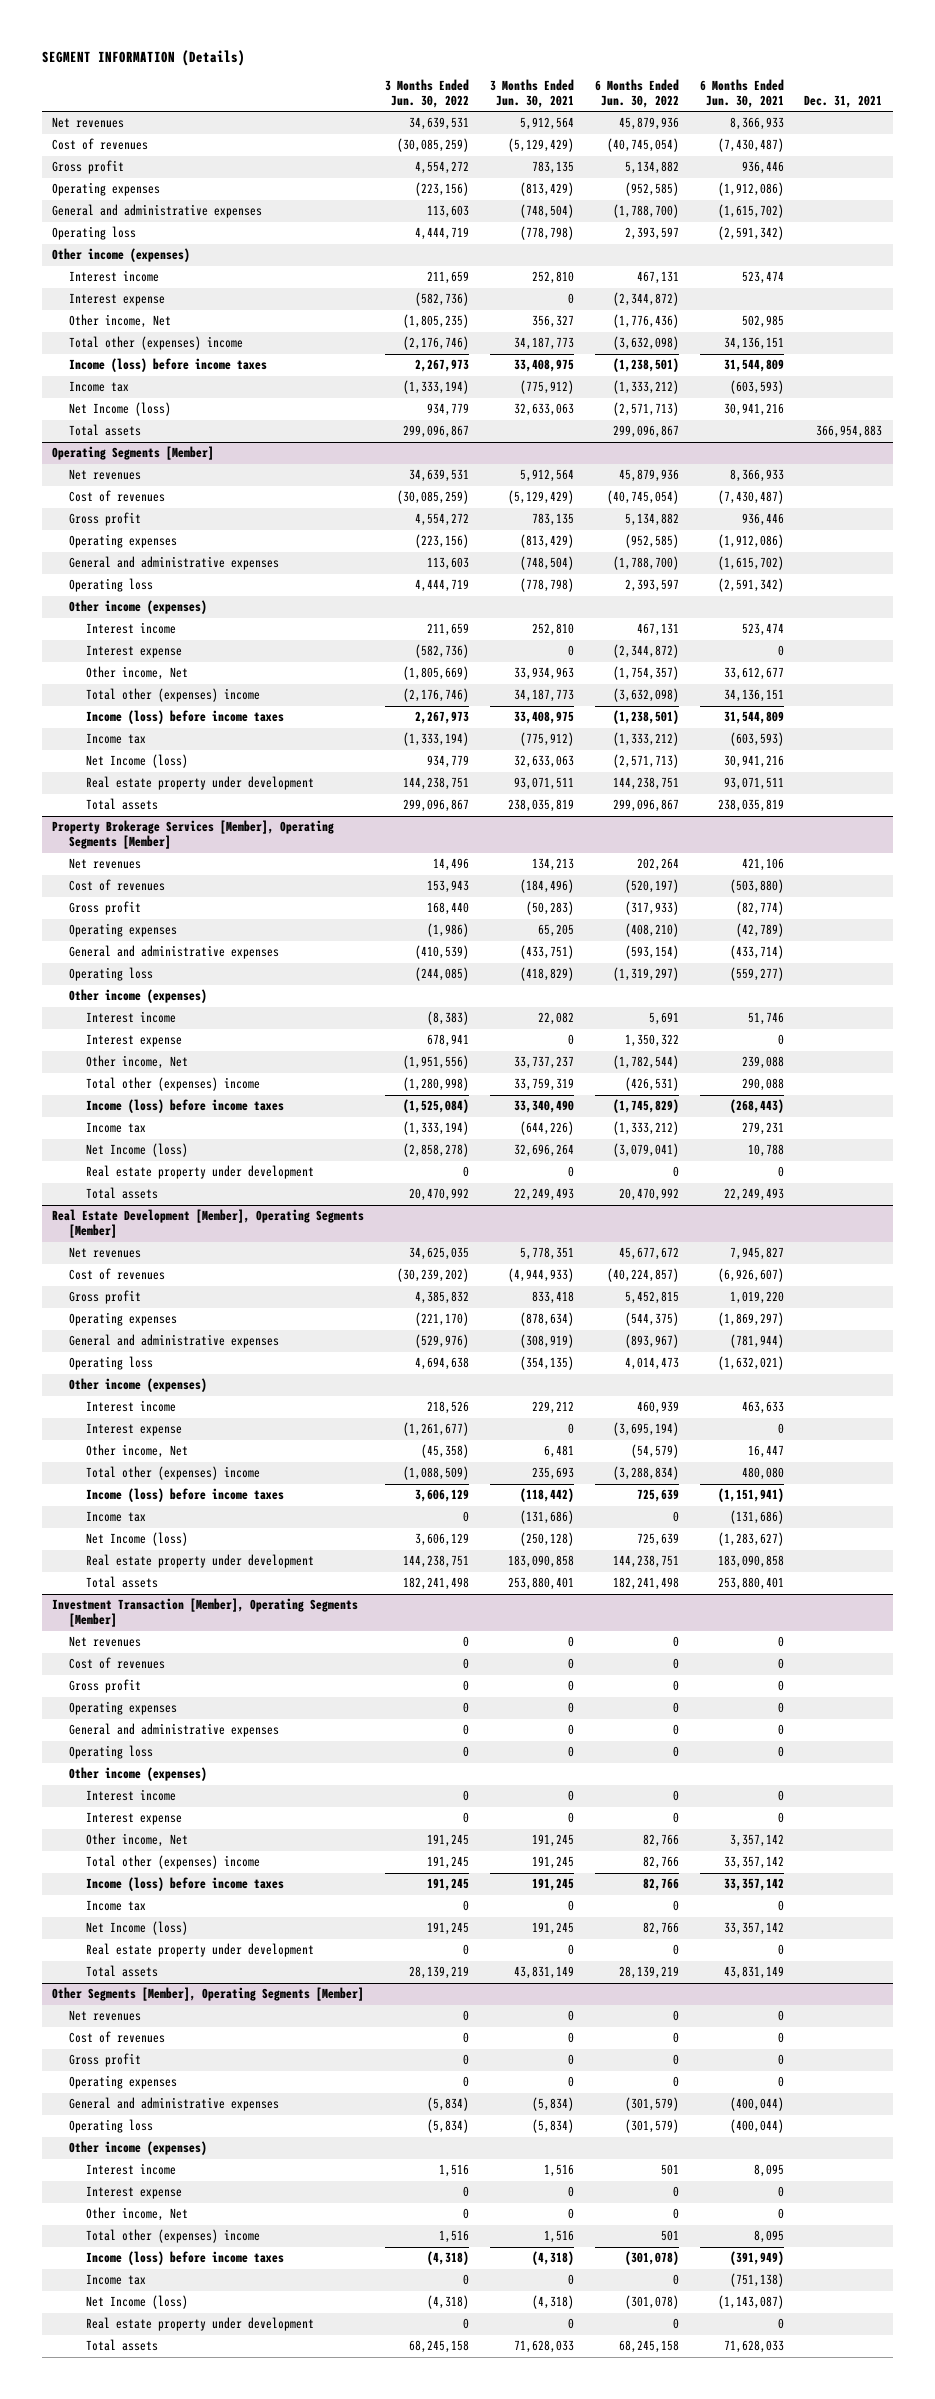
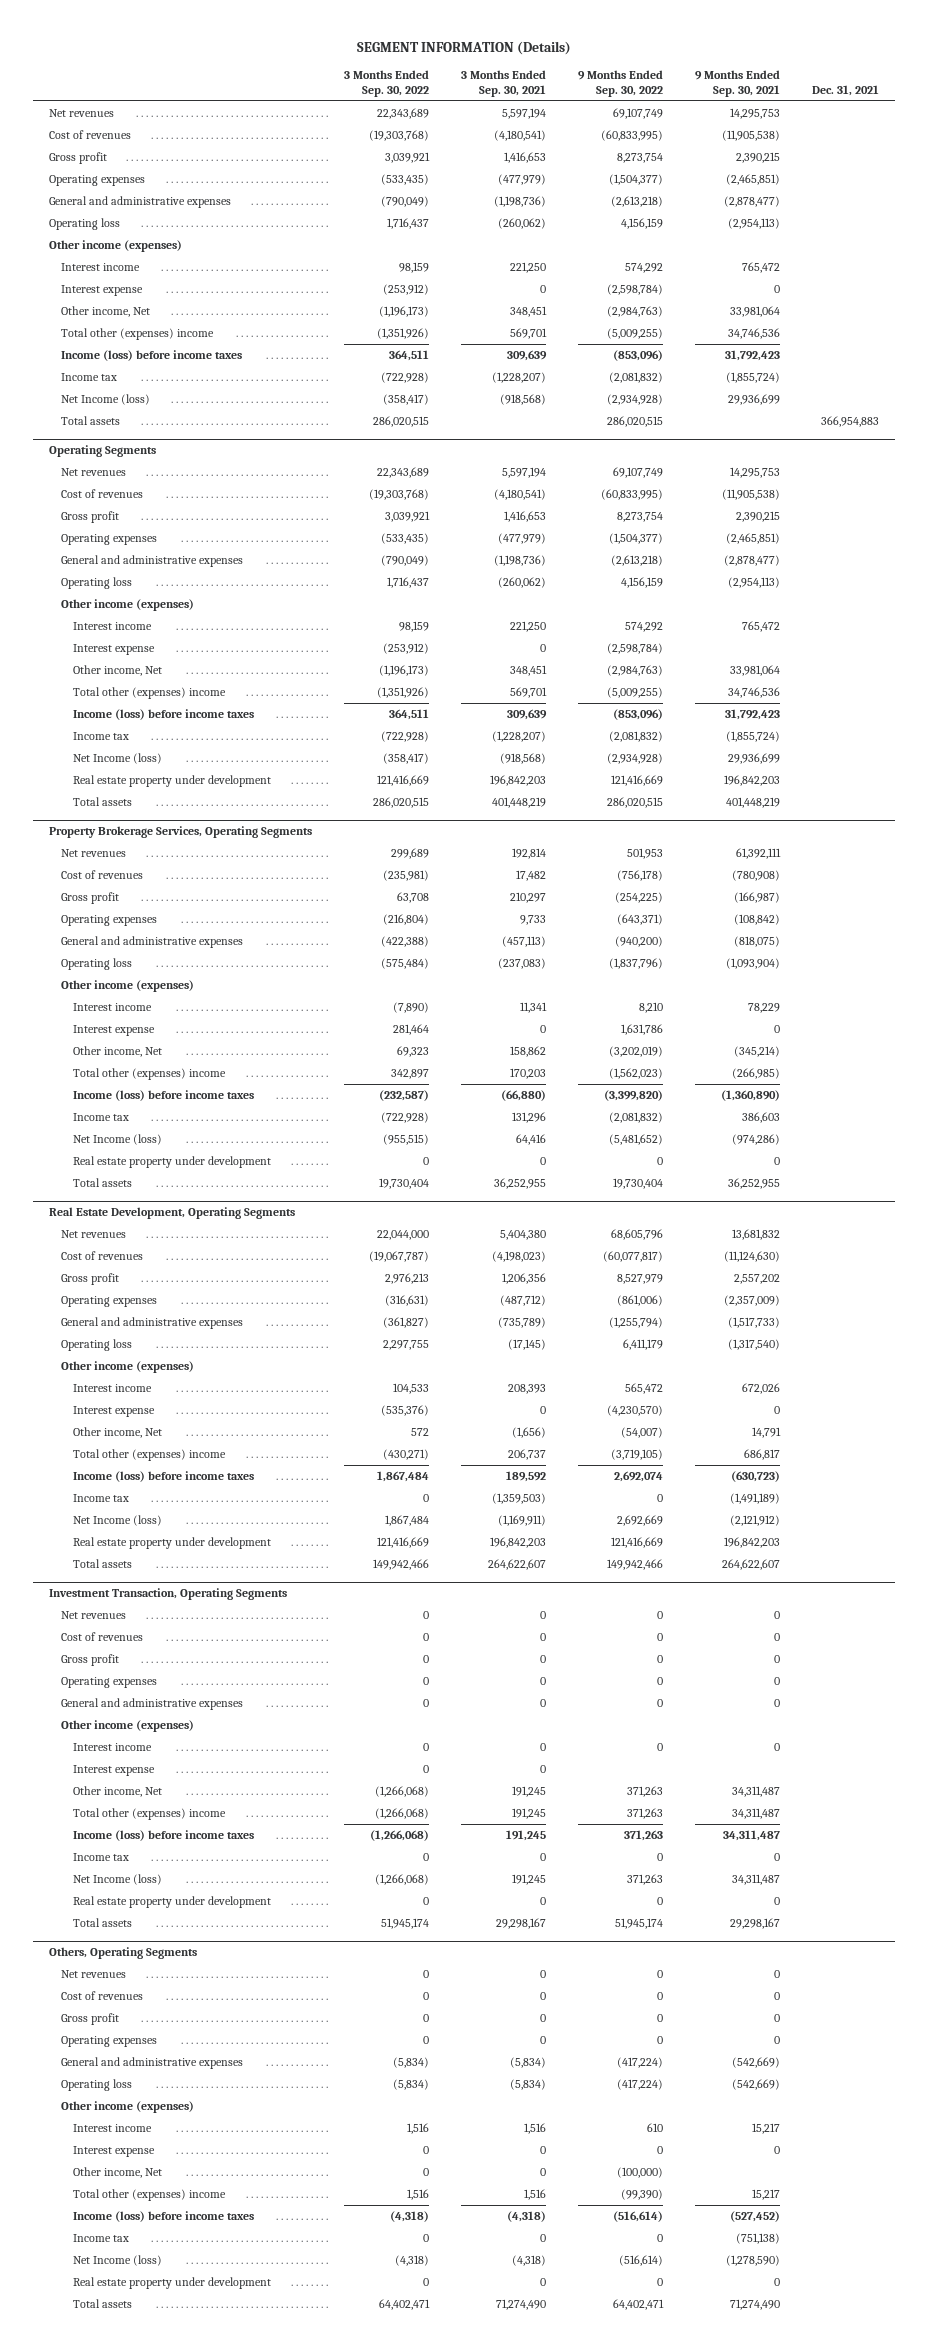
- | 3 Months Ended Jun. 30, 2022 | 3 Months Ended Jun. 30, 2021 | 6 Months Ended Jun. 30, 2022 | 6 Months Ended Jun. 30, 2021 | Dec. 31, 2021
+ | 3 Months Ended Sep. 30, 2022 | 3 Months Ended Sep. 30, 2021 | 9 Months Ended Sep. 30, 2022 | 9 Months Ended Sep. 30, 2021 | Dec. 31, 2021
- Operating Segments [Member]
+ Operating Segments
- Property Brokerage Services [Member], Operating Segments [Member]
+ Property Brokerage Services, Operating Segments
- Real Estate Development [Member], Operating Segments [Member]
+ Real Estate Development, Operating Segments
- Investment Transaction [Member], Operating Segments [Member]
+ Investment Transaction, Operating Segments
- Operating loss | 0 | 0 | 0 | 0 |
- Other Segments [Member], Operating Segments [Member]
+ Others, Operating Segments

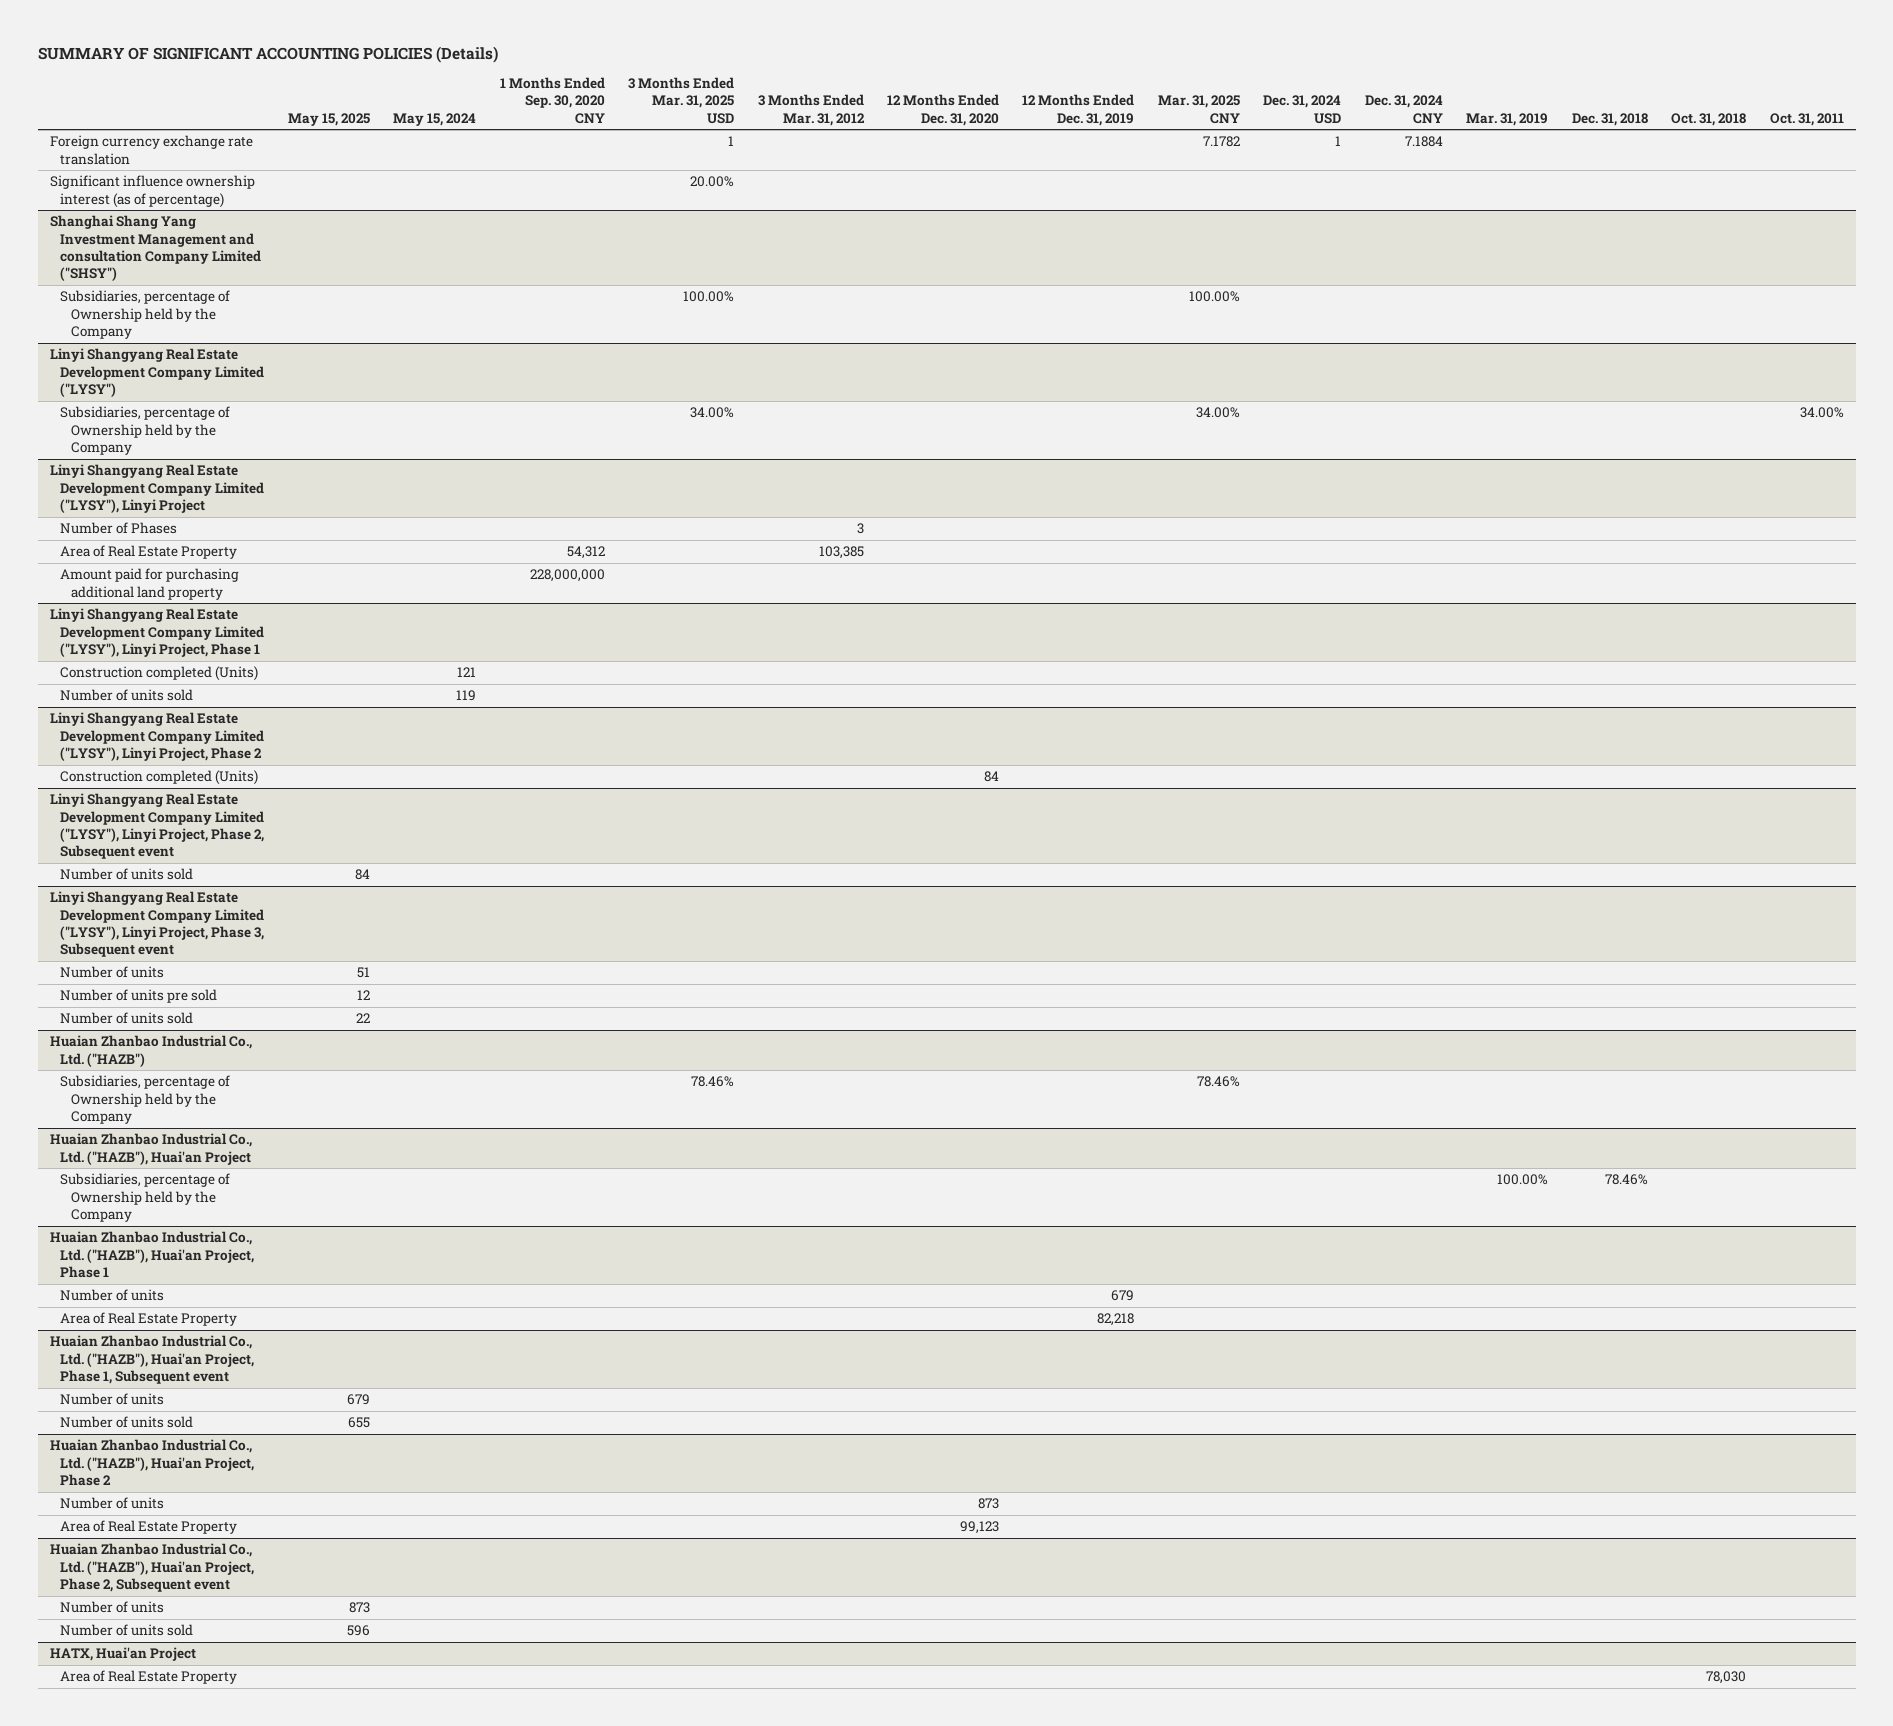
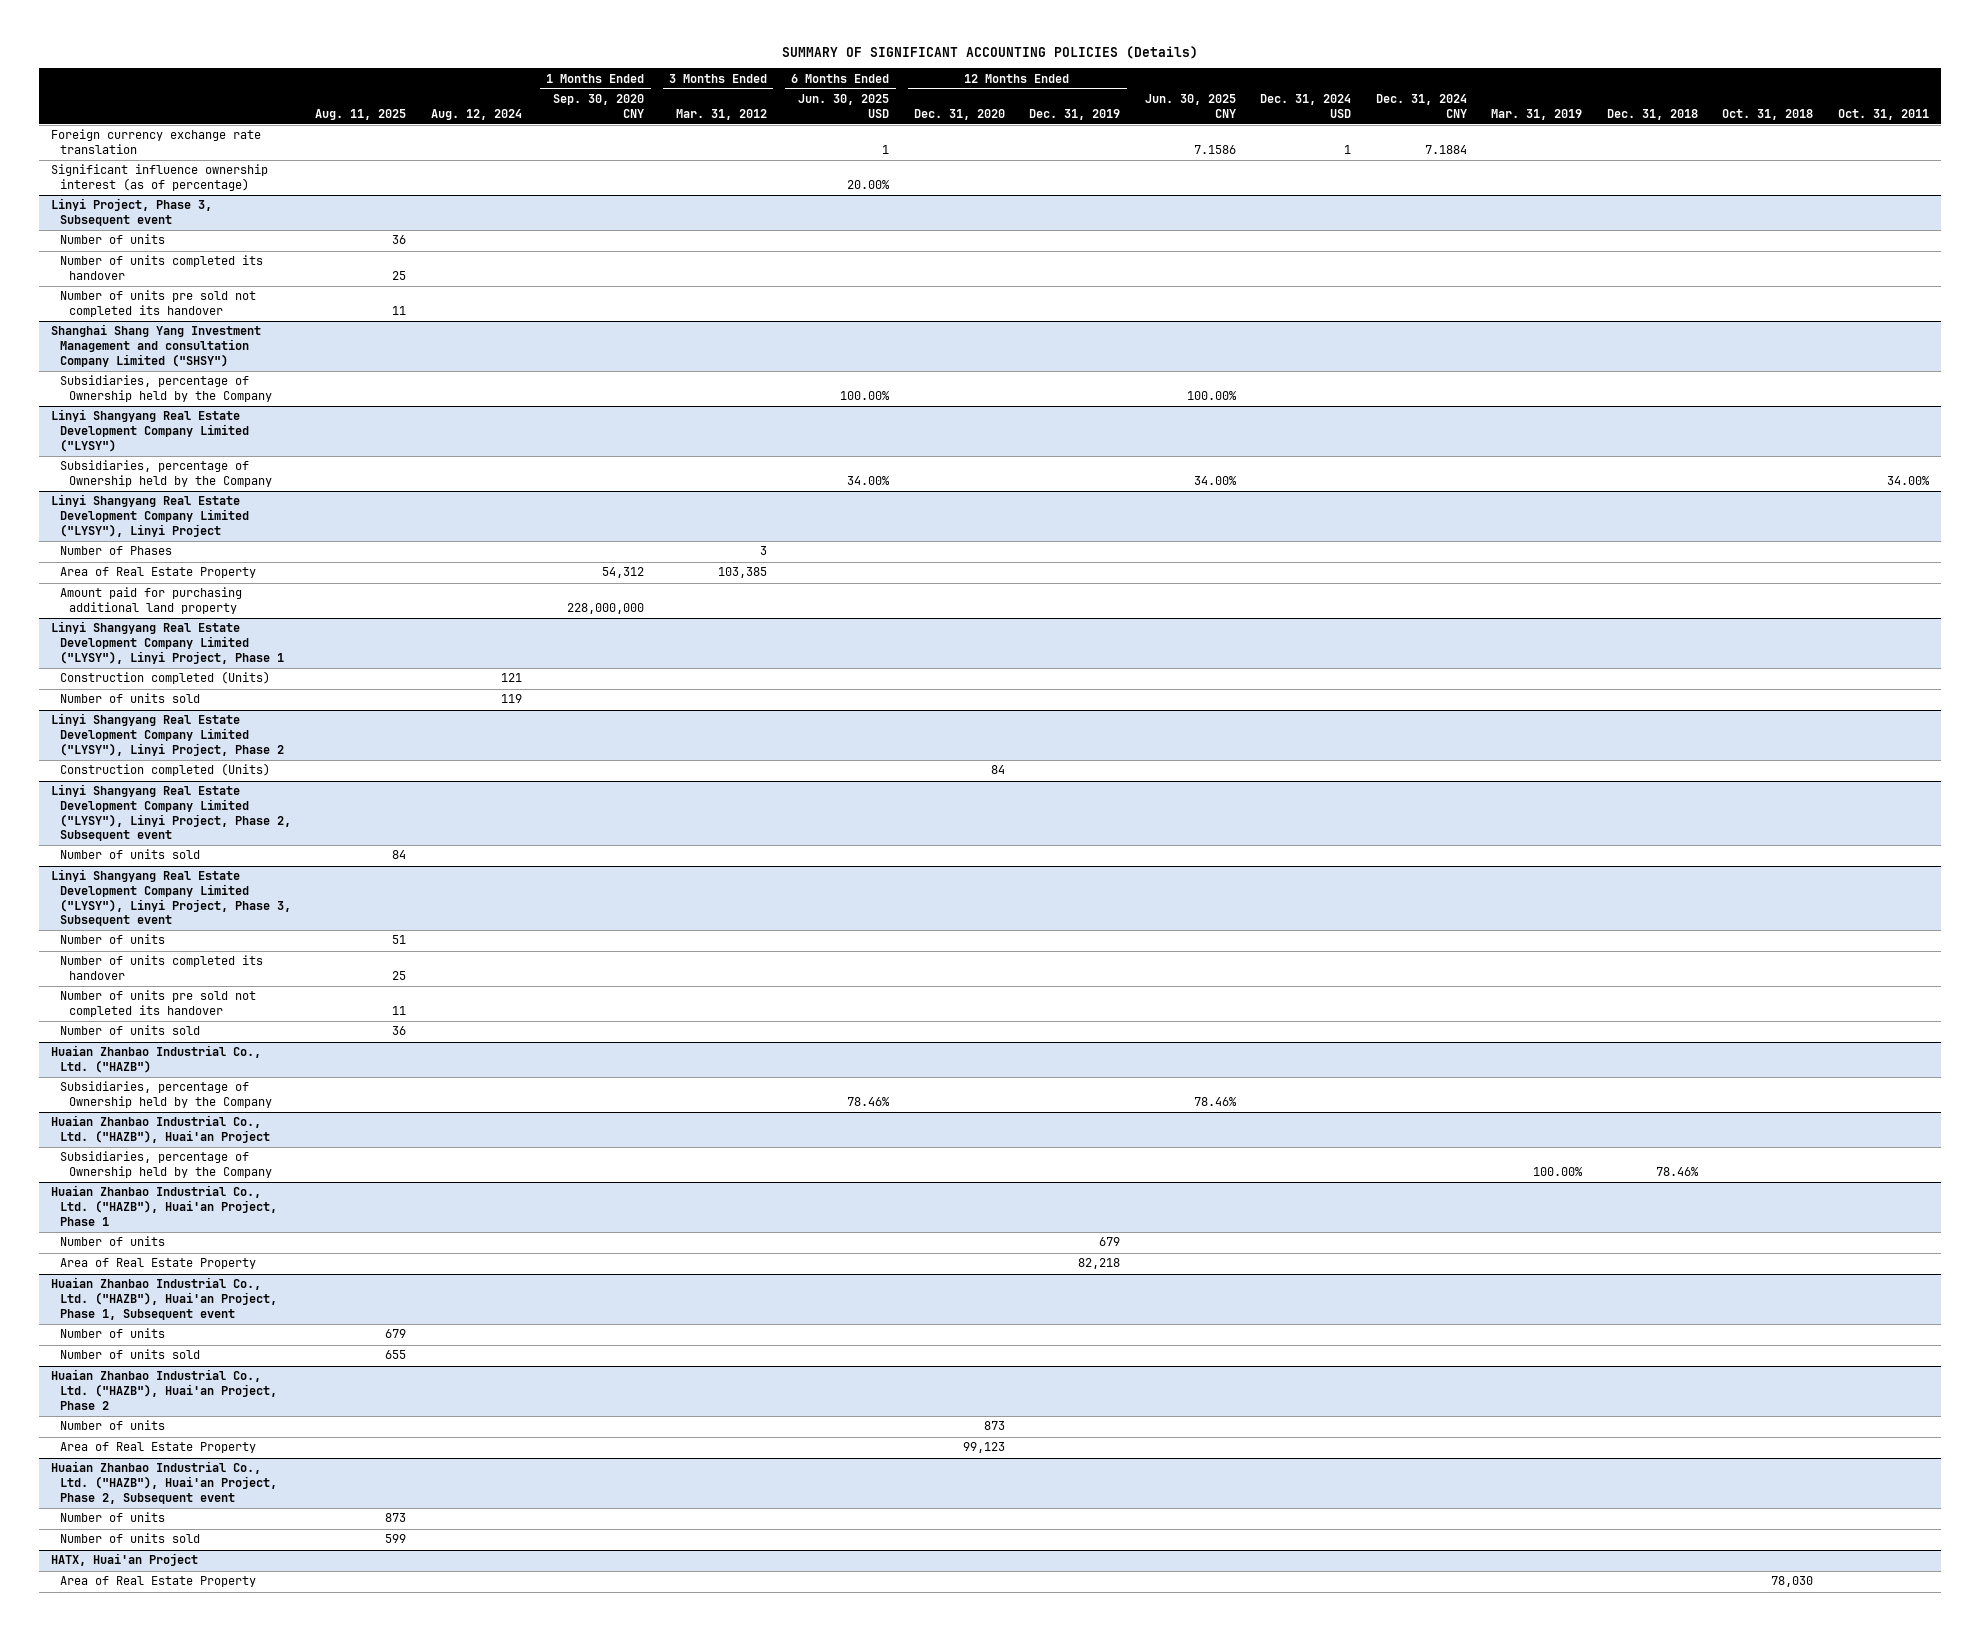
- | May 15, 2025 | May 15, 2024 | 1 Months Ended Sep. 30, 2020 CNY | 3 Months Ended Mar. 31, 2025 USD | 3 Months Ended Mar. 31, 2012 | 12 Months Ended Dec. 31, 2020 | 12 Months Ended Dec. 31, 2019 | Mar. 31, 2025 CNY | Dec. 31, 2024 USD | Dec. 31, 2024 CNY | Mar. 31, 2019 | Dec. 31, 2018 | Oct. 31, 2018 | Oct. 31, 2011
+ | Aug. 11, 2025 | Aug. 12, 2024 | 1 Months Ended Sep. 30, 2020 CNY | 3 Months Ended Mar. 31, 2012 | 6 Months Ended Jun. 30, 2025 USD | 12 Months Ended Dec. 31, 2020 | 12 Months Ended Dec. 31, 2019 | Jun. 30, 2025 CNY | Dec. 31, 2024 USD | Dec. 31, 2024 CNY | Mar. 31, 2019 | Dec. 31, 2018 | Oct. 31, 2018 | Oct. 31, 2011
+ Linyi Project, Phase 3, Subsequent event
+ Number of units | 36 | | | | | | | | | | | | |
+ Number of units completed its handover | 25 | | | | | | | | | | | | |
+ Number of units pre sold not completed its handover | 11 | | | | | | | | | | | | |
@ Linyi Shangyang Real Estate Development Company Limited ("LYSY"), Linyi Project, Phase 3, Subsequent event
- Number of units pre sold | 12 | | | | | | | | | | | | |
+ Number of units completed its handover | 25 | | | | | | | | | | | | |
+ Number of units pre sold not completed its handover | 11 | | | | | | | | | | | | |

